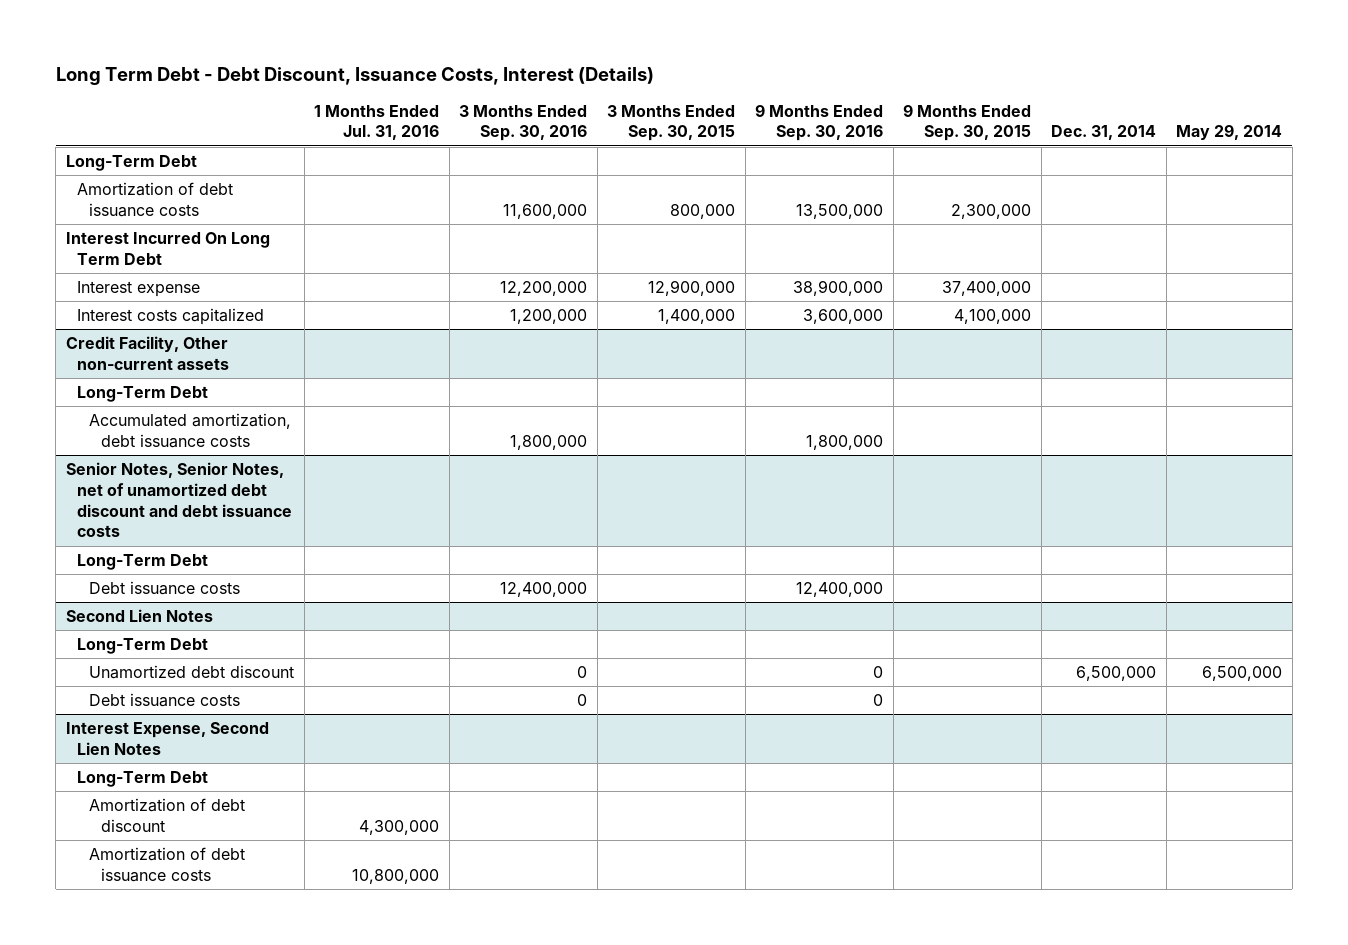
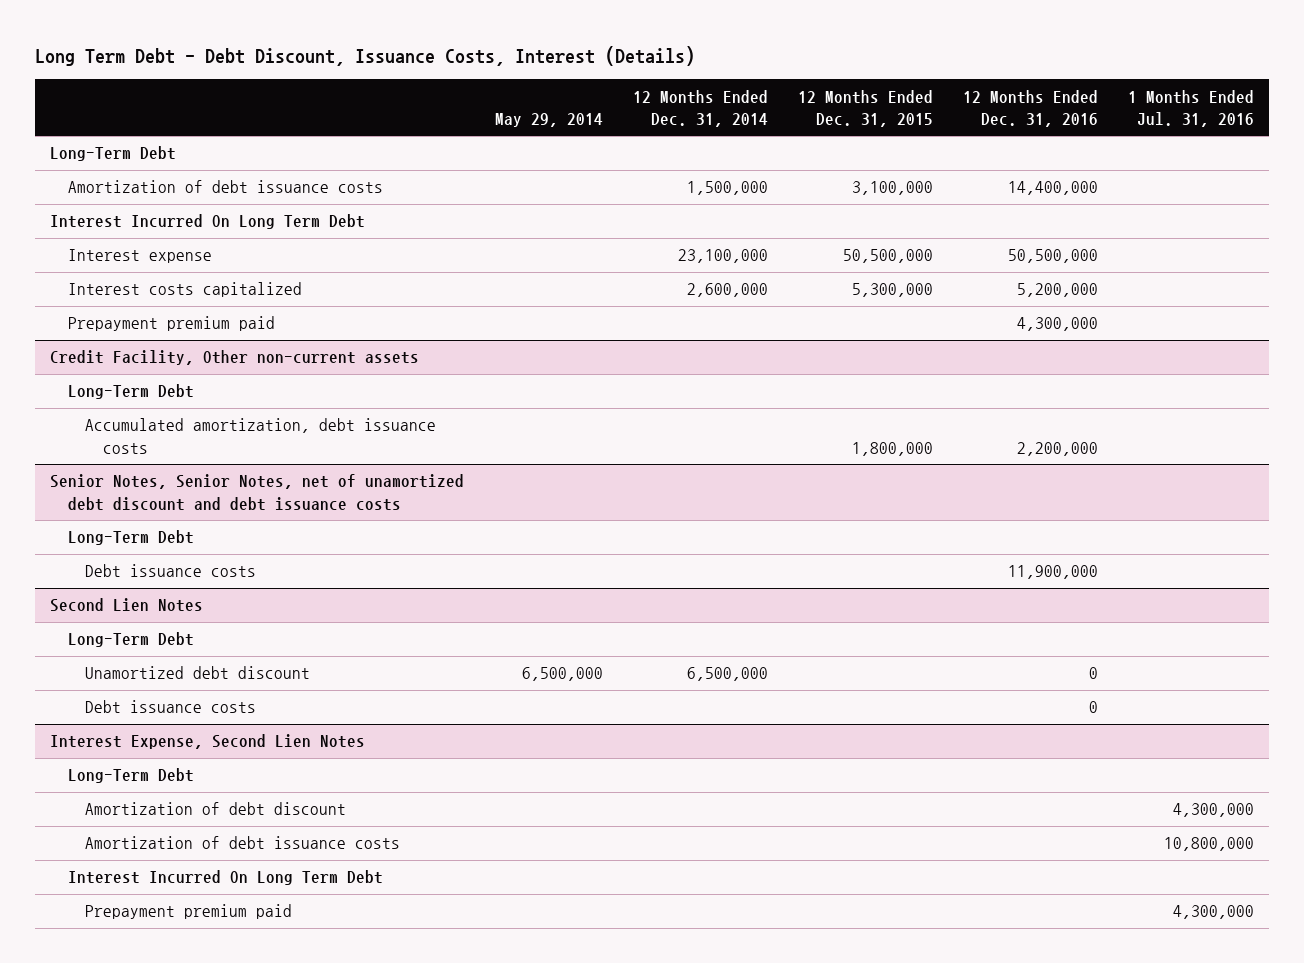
- | 1 Months Ended Jul. 31, 2016 | 3 Months Ended Sep. 30, 2016 | 3 Months Ended Sep. 30, 2015 | 9 Months Ended Sep. 30, 2016 | 9 Months Ended Sep. 30, 2015 | Dec. 31, 2014 | May 29, 2014
+ | May 29, 2014 | 12 Months Ended Dec. 31, 2014 | 12 Months Ended Dec. 31, 2015 | 12 Months Ended Dec. 31, 2016 | 1 Months Ended Jul. 31, 2016
+ Prepayment premium paid | | | | 4,300,000 |
@ Interest Expense, Second Lien Notes
+ Interest Incurred On Long Term Debt
+ Prepayment premium paid | | | | | 4,300,000

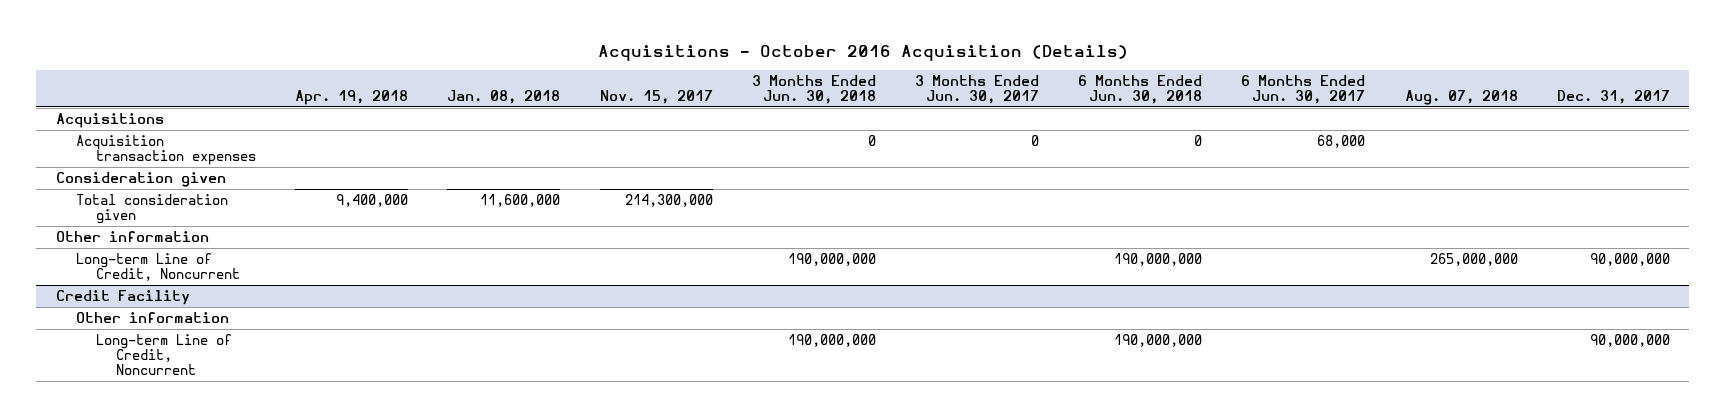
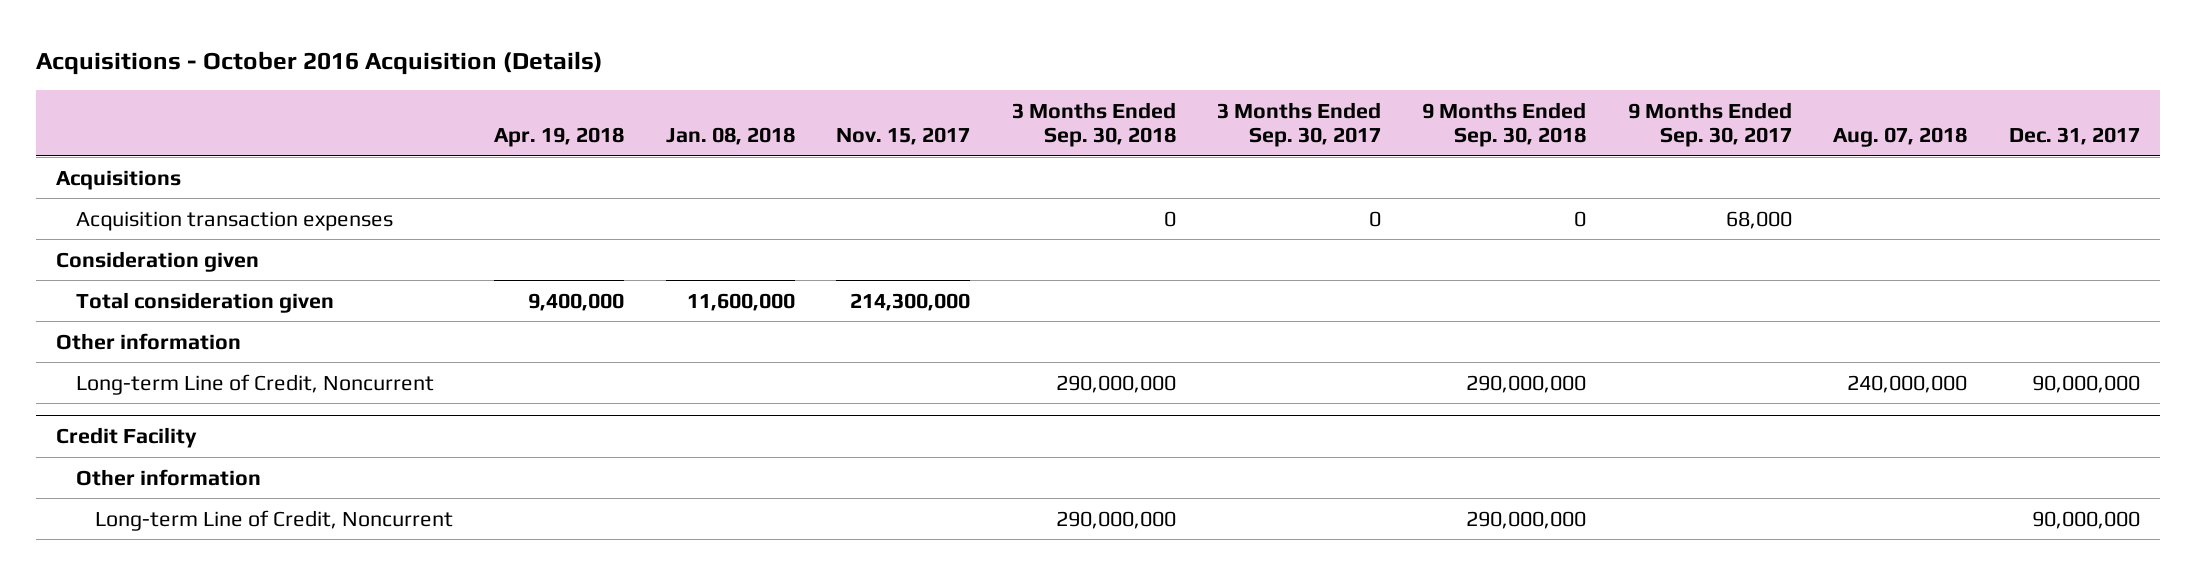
- | Apr. 19, 2018 | Jan. 08, 2018 | Nov. 15, 2017 | 3 Months Ended Jun. 30, 2018 | 3 Months Ended Jun. 30, 2017 | 6 Months Ended Jun. 30, 2018 | 6 Months Ended Jun. 30, 2017 | Aug. 07, 2018 | Dec. 31, 2017
+ | Apr. 19, 2018 | Jan. 08, 2018 | Nov. 15, 2017 | 3 Months Ended Sep. 30, 2018 | 3 Months Ended Sep. 30, 2017 | 9 Months Ended Sep. 30, 2018 | 9 Months Ended Sep. 30, 2017 | Aug. 07, 2018 | Dec. 31, 2017
- Long-term Line of Credit, Noncurrent | | | | 190,000,000 | | 190,000,000 | | 265,000,000 | 90,000,000
+ Long-term Line of Credit, Noncurrent | | | | 290,000,000 | | 290,000,000 | | 240,000,000 | 90,000,000

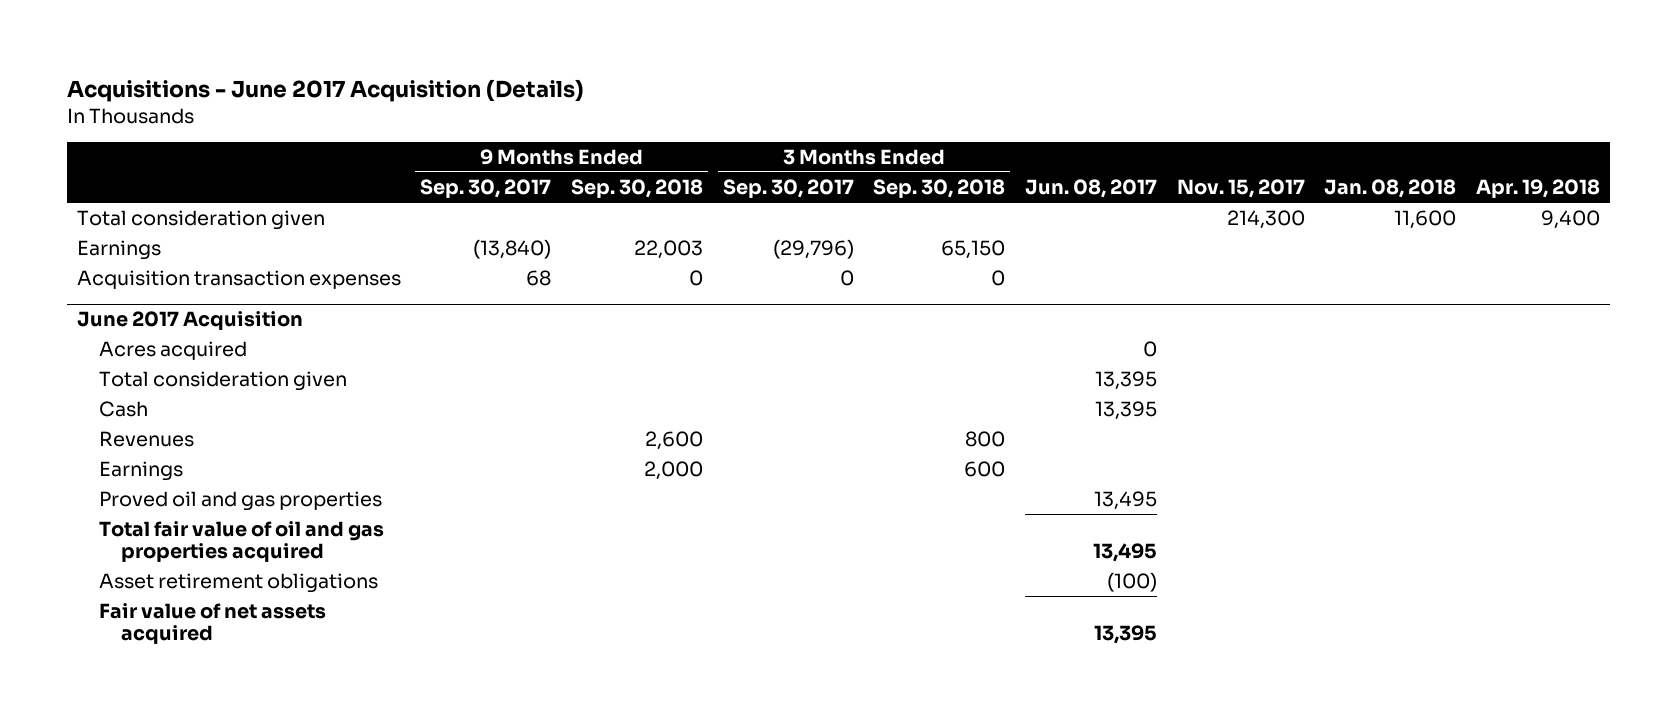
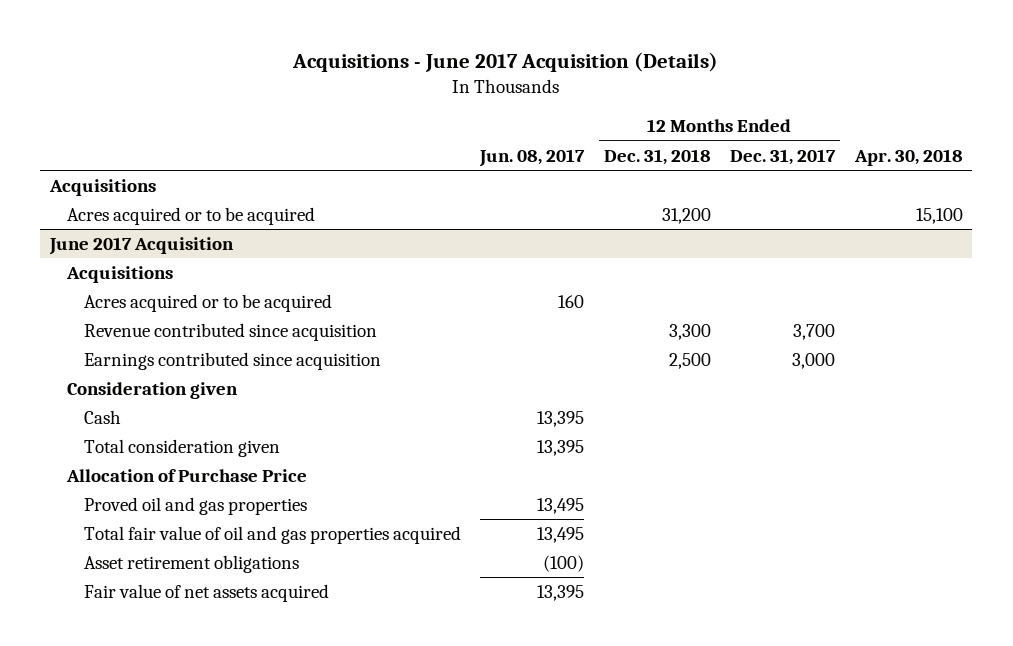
- | 9 Months Ended Sep. 30, 2017 | 9 Months Ended Sep. 30, 2018 | 3 Months Ended Sep. 30, 2017 | 3 Months Ended Sep. 30, 2018 | Jun. 08, 2017 | Nov. 15, 2017 | Jan. 08, 2018 | Apr. 19, 2018
+ | Jun. 08, 2017 | 12 Months Ended Dec. 31, 2018 | 12 Months Ended Dec. 31, 2017 | Apr. 30, 2018
- Total consideration given | | | | | | 214,300 | 11,600 | 9,400
- Earnings | (13,840) | 22,003 | (29,796) | 65,150 | | | |
- Acquisition transaction expenses | 68 | 0 | 0 | 0 | | | |
+ Acquisitions
+ Acres acquired or to be acquired | | 31,200 | | 15,100
@ June 2017 Acquisition
- Acres acquired | | | | | 0 | | |
+ Acquisitions
+ Acres acquired or to be acquired | 160 | | |
+ Revenue contributed since acquisition | | 3,300 | 3,700 |
+ Earnings contributed since acquisition | | 2,500 | 3,000 |
+ Consideration given
- Revenues | | 2,600 | | 800 | | | |
- Earnings | | 2,000 | | 600 | | | |
moved down: Total consideration given | 13,395 | | |
+ Allocation of Purchase Price

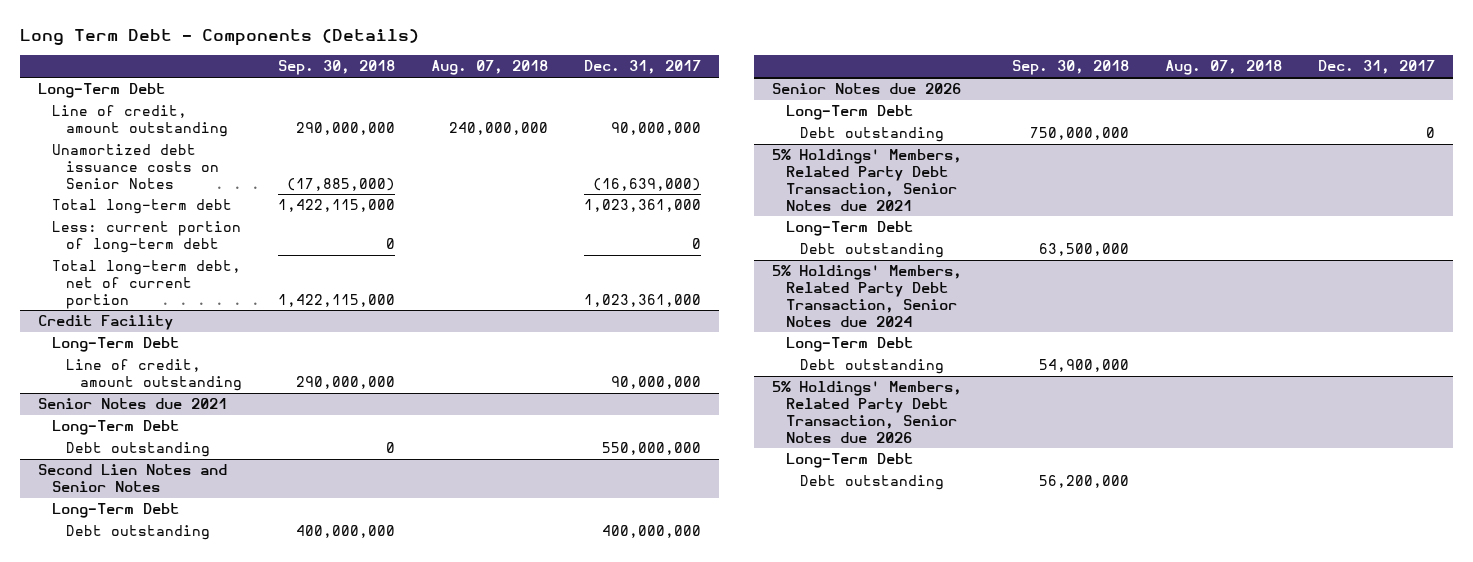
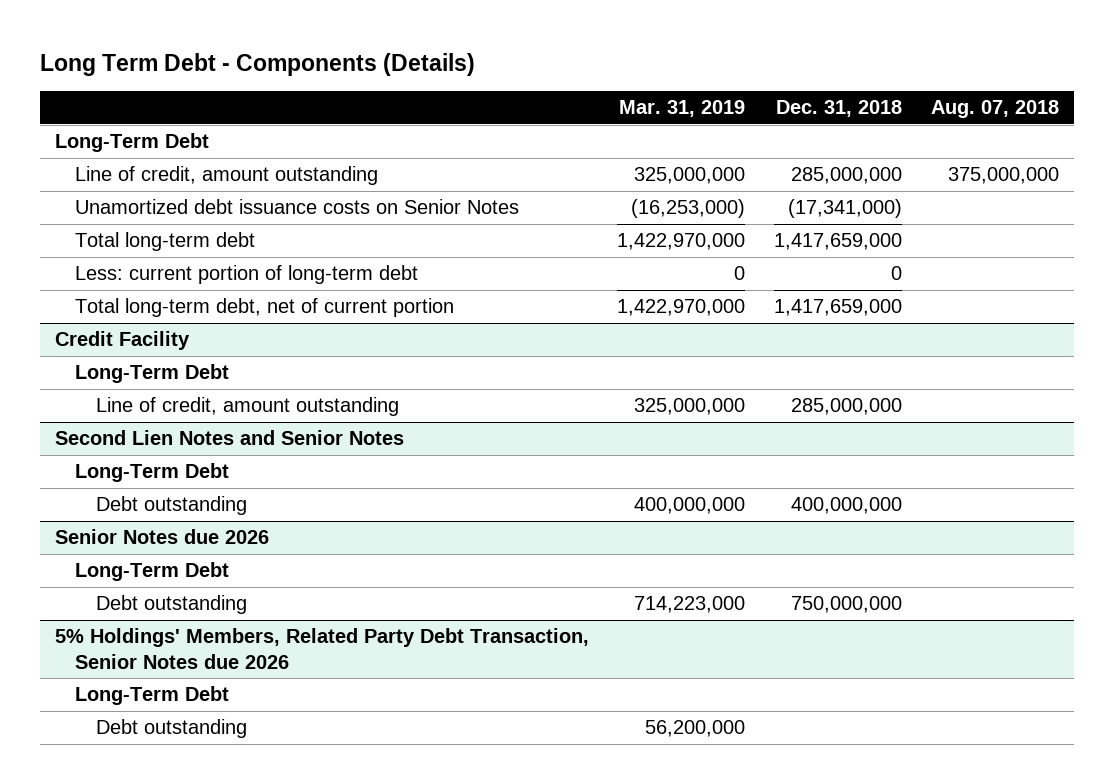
- | Sep. 30, 2018 | Aug. 07, 2018 | Dec. 31, 2017
+ | Mar. 31, 2019 | Dec. 31, 2018 | Aug. 07, 2018
- Line of credit, amount outstanding | 290,000,000 | 240,000,000 | 90,000,000
+ Line of credit, amount outstanding | 325,000,000 | 285,000,000 | 375,000,000
- Senior Notes due 2021
- Long-Term Debt
- Debt outstanding | 0 | | 550,000,000
- 5% Holdings' Members, Related Party Debt Transaction, Senior Notes due 2021
- Long-Term Debt
- Debt outstanding | 63,500,000 | |
- 5% Holdings' Members, Related Party Debt Transaction, Senior Notes due 2024
- Long-Term Debt
- Debt outstanding | 54,900,000 | |

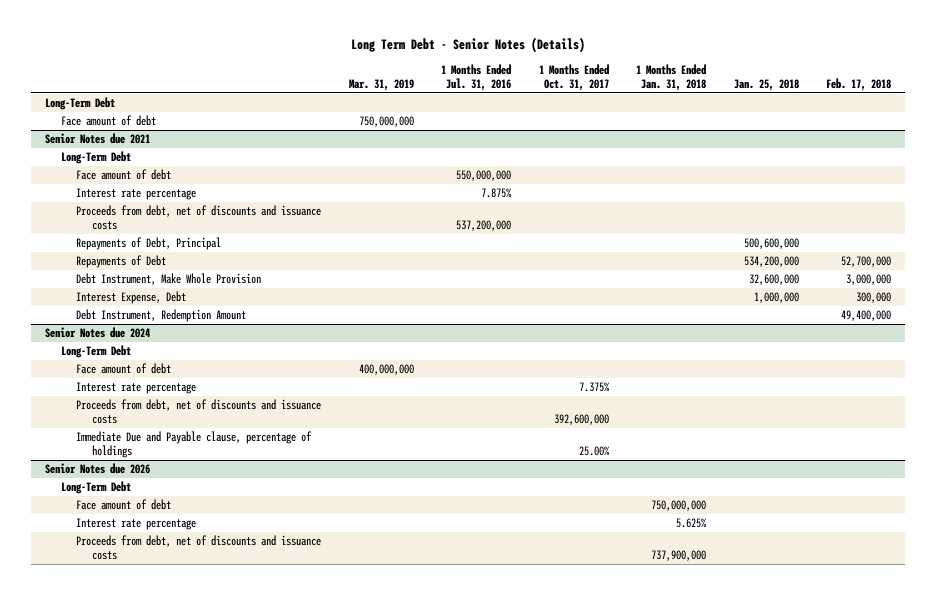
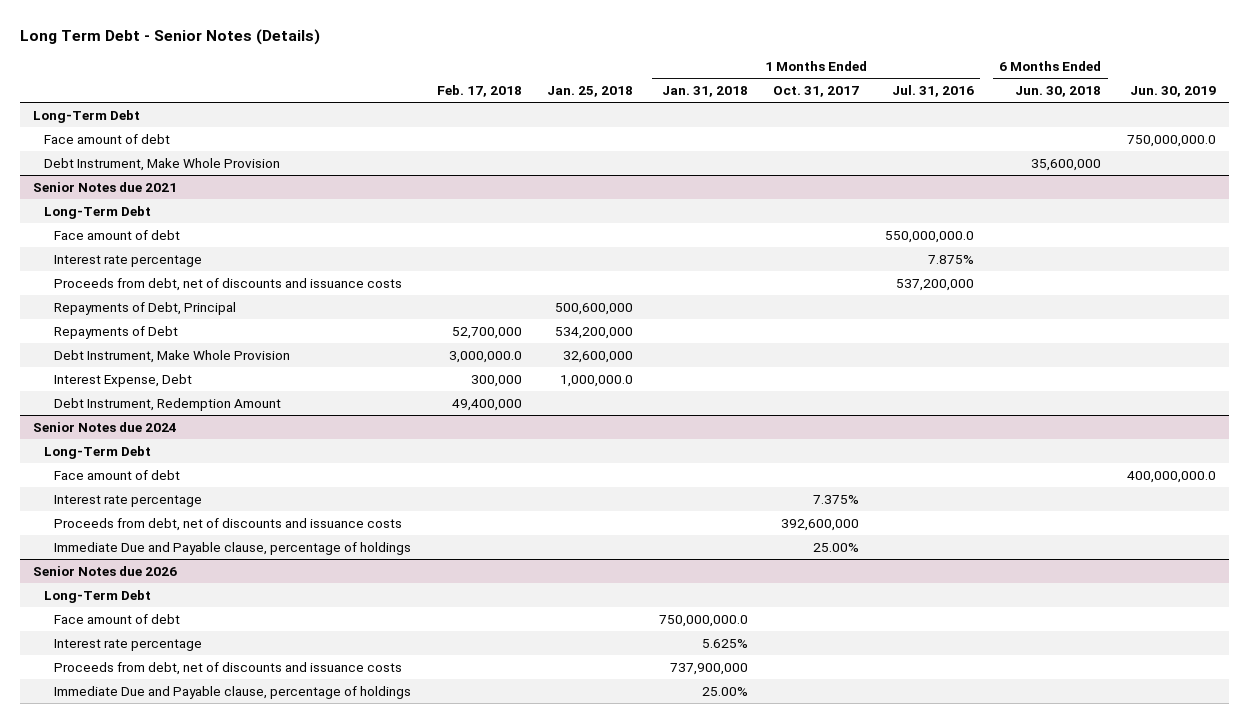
- | Mar. 31, 2019 | 1 Months Ended Jul. 31, 2016 | 1 Months Ended Oct. 31, 2017 | 1 Months Ended Jan. 31, 2018 | Jan. 25, 2018 | Feb. 17, 2018
+ | Feb. 17, 2018 | Jan. 25, 2018 | 1 Months Ended Jan. 31, 2018 | 1 Months Ended Oct. 31, 2017 | 1 Months Ended Jul. 31, 2016 | 6 Months Ended Jun. 30, 2018 | Jun. 30, 2019
+ Debt Instrument, Make Whole Provision | | | | | | 35,600,000 |
@ Senior Notes due 2021
- Face amount of debt | | 550,000,000 | | | |
+ Face amount of debt | | | | | 550,000,000.0 | |
- Debt Instrument, Make Whole Provision | | | | | 32,600,000 | 3,000,000
- Interest Expense, Debt | | | | | 1,000,000 | 300,000
+ Debt Instrument, Make Whole Provision | 3,000,000.0 | 32,600,000 | | | | |
+ Interest Expense, Debt | 300,000 | 1,000,000.0 | | | | |
@ Senior Notes due 2026
- Face amount of debt | | | | 750,000,000 | |
+ Face amount of debt | | | 750,000,000.0 | | | |
+ Immediate Due and Payable clause, percentage of holdings | | | 25.00% | | | |

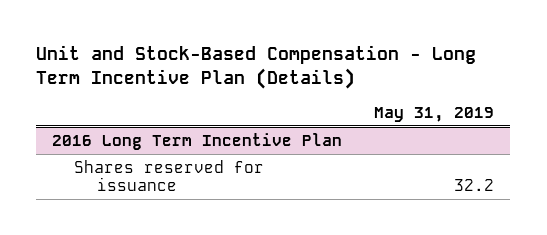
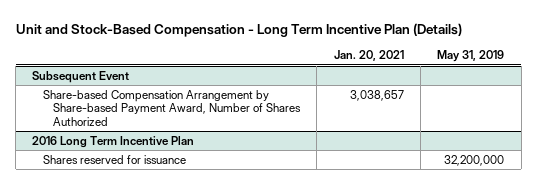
- | May 31, 2019
+ | Jan. 20, 2021 | May 31, 2019
+ Subsequent Event
+ Share-based Compensation Arrangement by Share-based Payment Award, Number of Shares Authorized | 3,038,657 |
@ 2016 Long Term Incentive Plan
- Shares reserved for issuance | 32.2
+ Shares reserved for issuance | | 32,200,000

